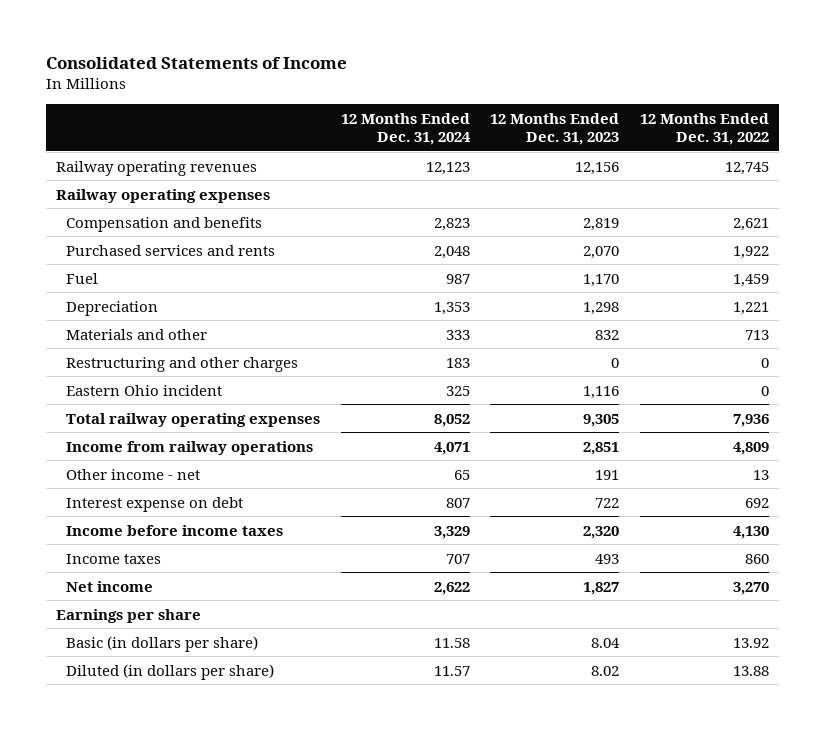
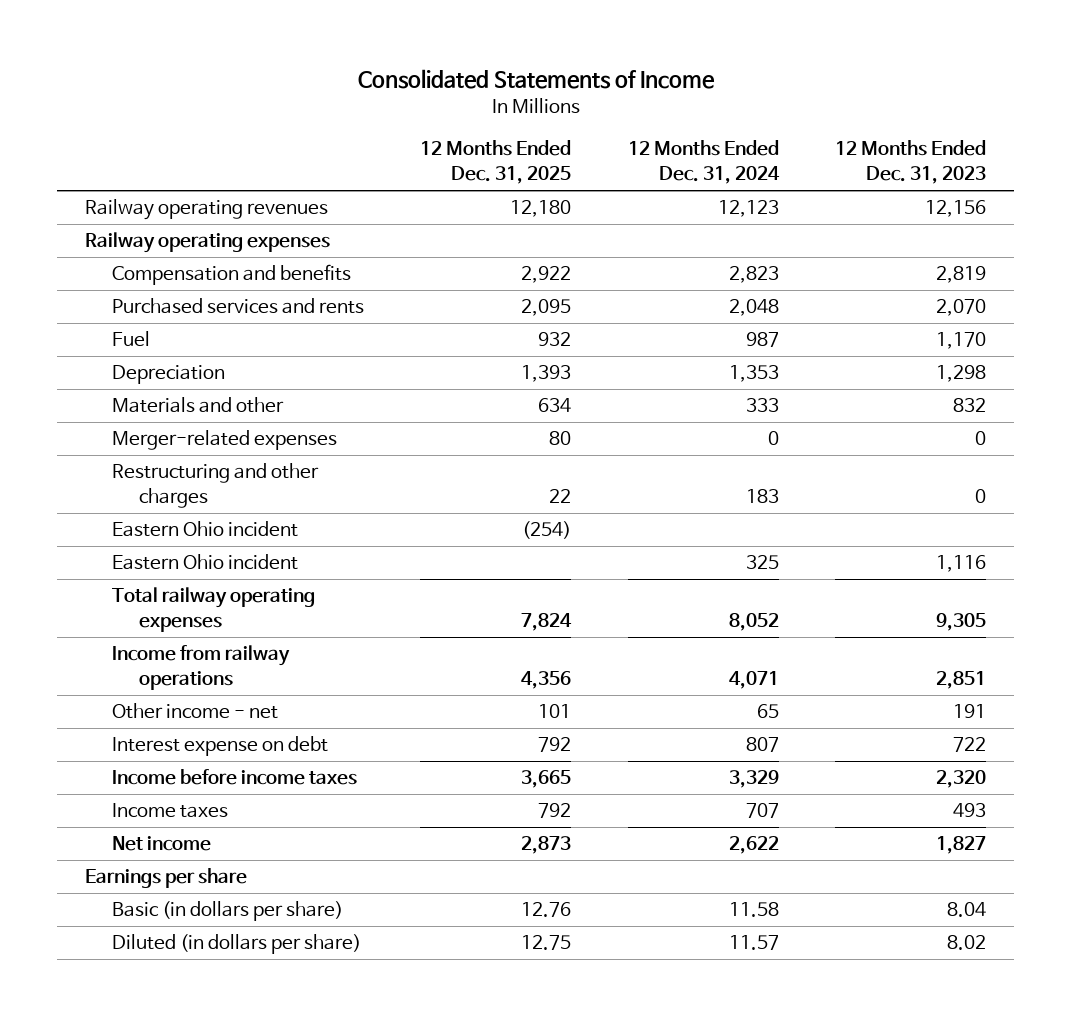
- | 12 Months Ended Dec. 31, 2024 | 12 Months Ended Dec. 31, 2023 | 12 Months Ended Dec. 31, 2022
+ | 12 Months Ended Dec. 31, 2025 | 12 Months Ended Dec. 31, 2024 | 12 Months Ended Dec. 31, 2023
+ Merger-related expenses | 80 | 0 | 0
+ Eastern Ohio incident | (254) | |

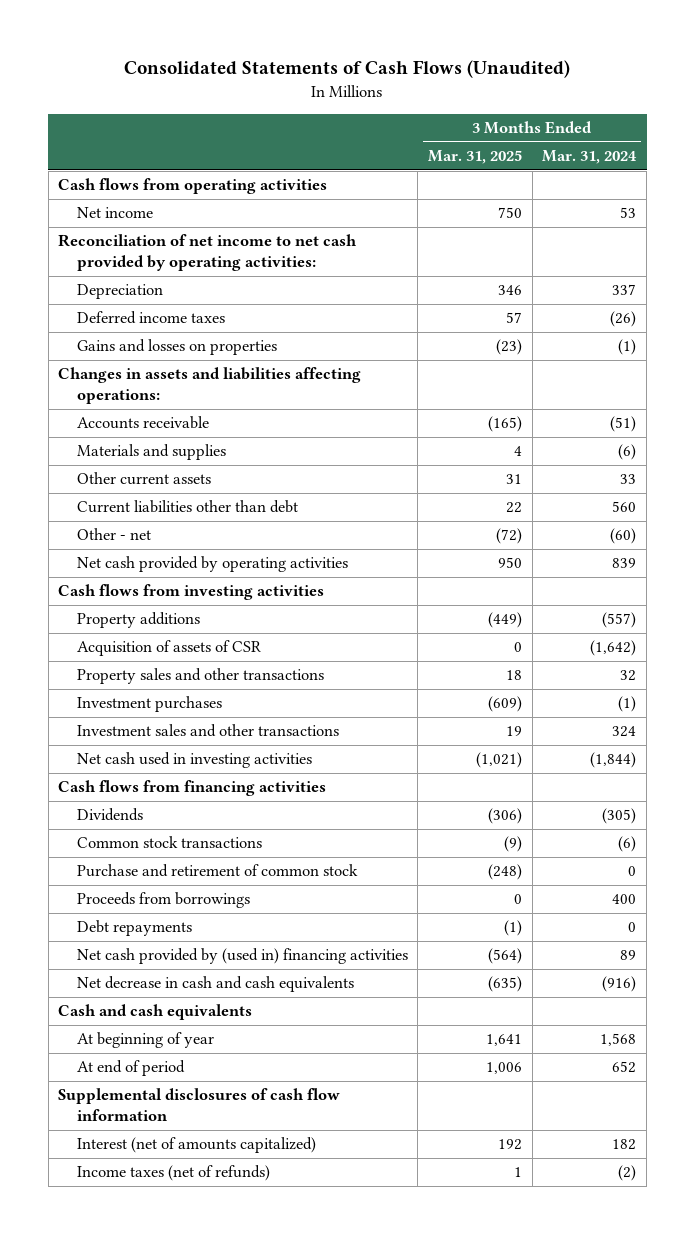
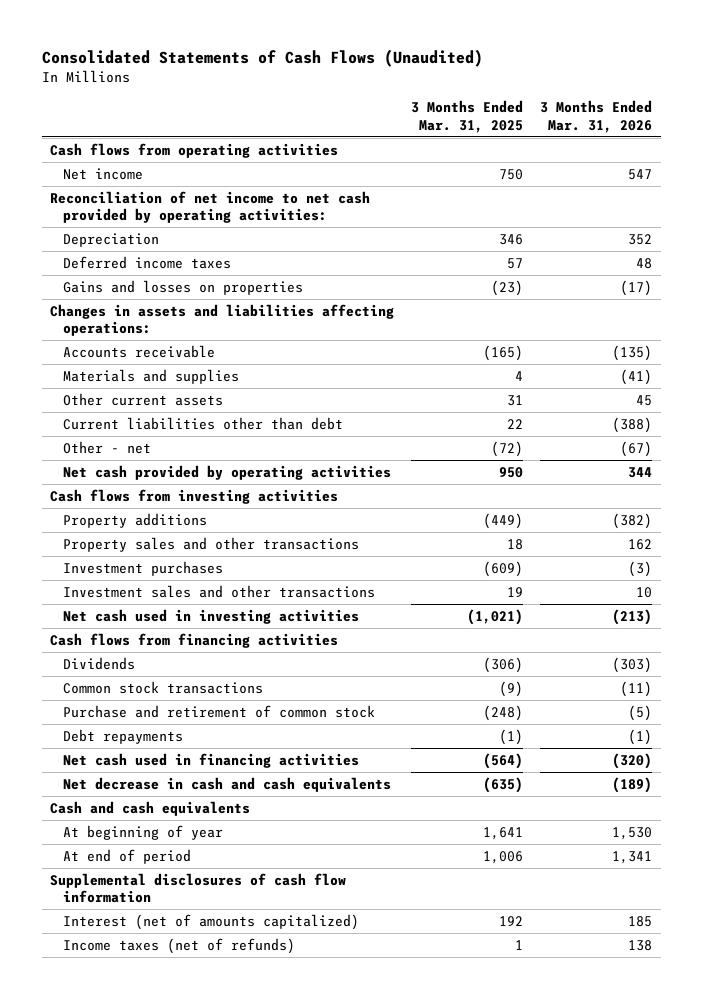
- | 3 Months Ended Mar. 31, 2025 | 3 Months Ended Mar. 31, 2024
+ | 3 Months Ended Mar. 31, 2025 | 3 Months Ended Mar. 31, 2026
- Acquisition of assets of CSR | 0 | (1,642)
- Proceeds from borrowings | 0 | 400
- Net cash provided by (used in) financing activities | (564) | 89
+ Net cash used in financing activities | (564) | (320)

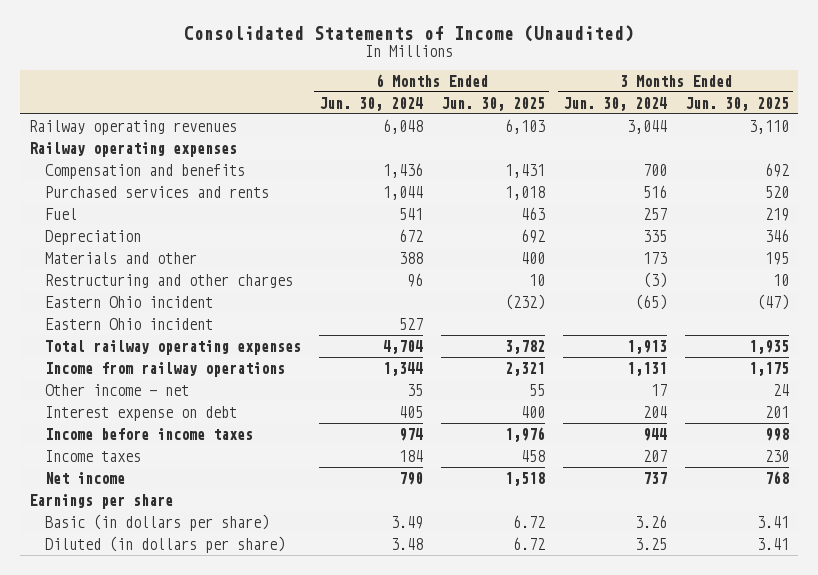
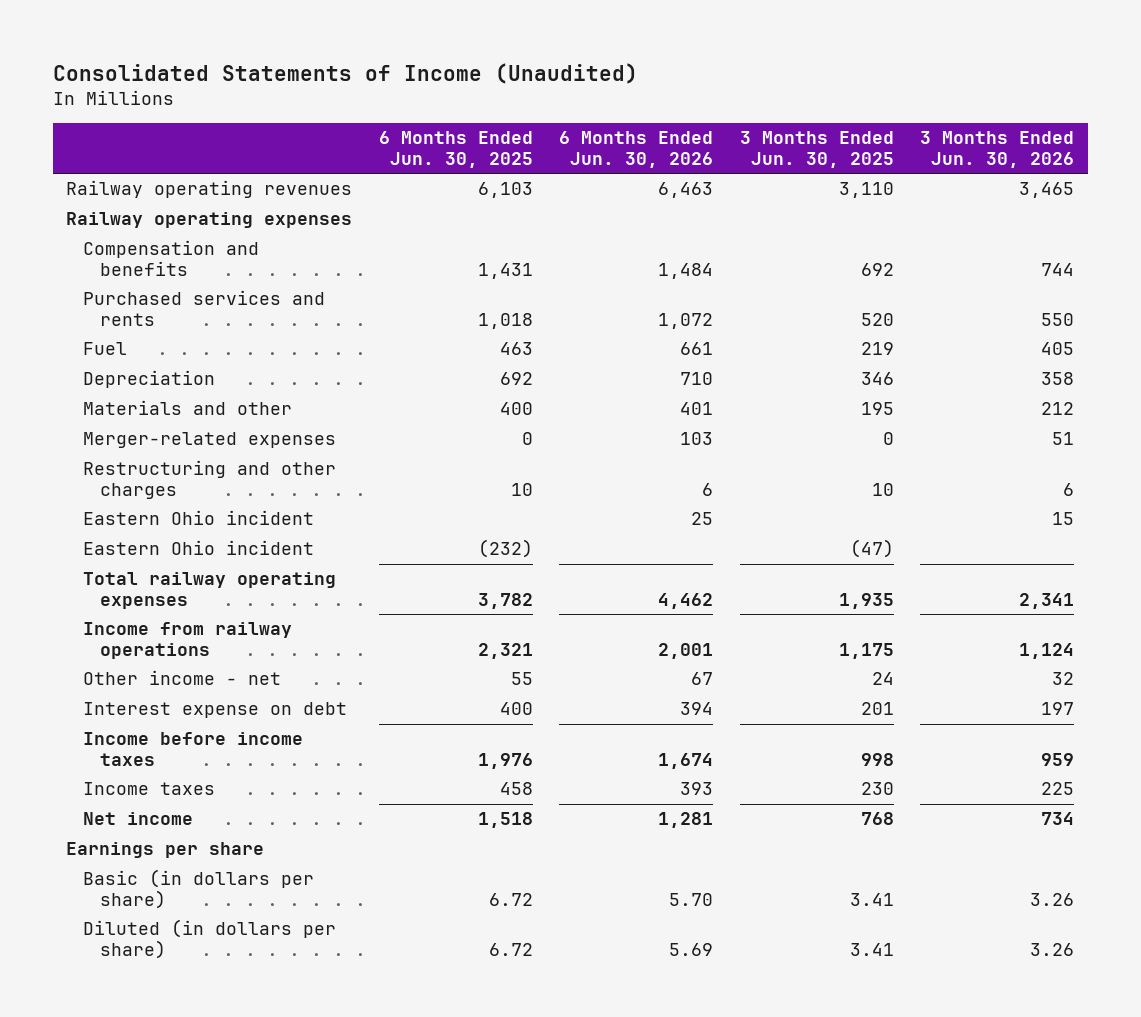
- | 6 Months Ended Jun. 30, 2024 | 6 Months Ended Jun. 30, 2025 | 3 Months Ended Jun. 30, 2024 | 3 Months Ended Jun. 30, 2025
+ | 6 Months Ended Jun. 30, 2025 | 6 Months Ended Jun. 30, 2026 | 3 Months Ended Jun. 30, 2025 | 3 Months Ended Jun. 30, 2026
+ Merger-related expenses | 0 | 103 | 0 | 51
moved down: Eastern Ohio incident | (232) | | (47) |

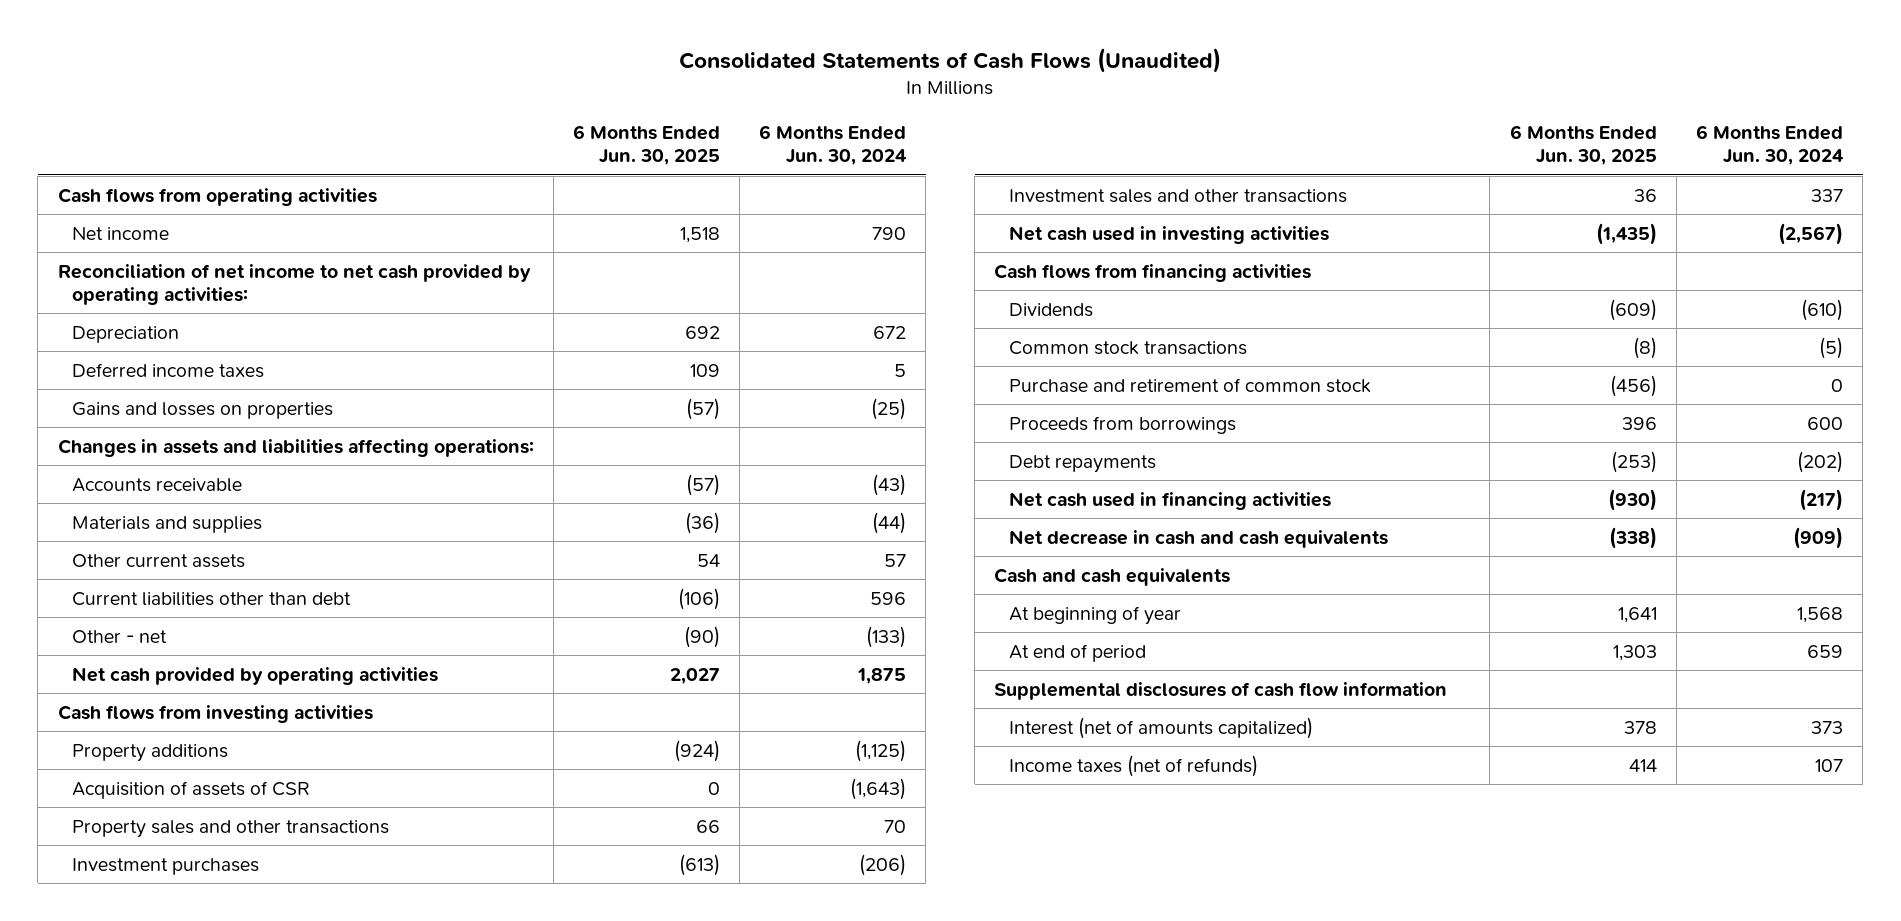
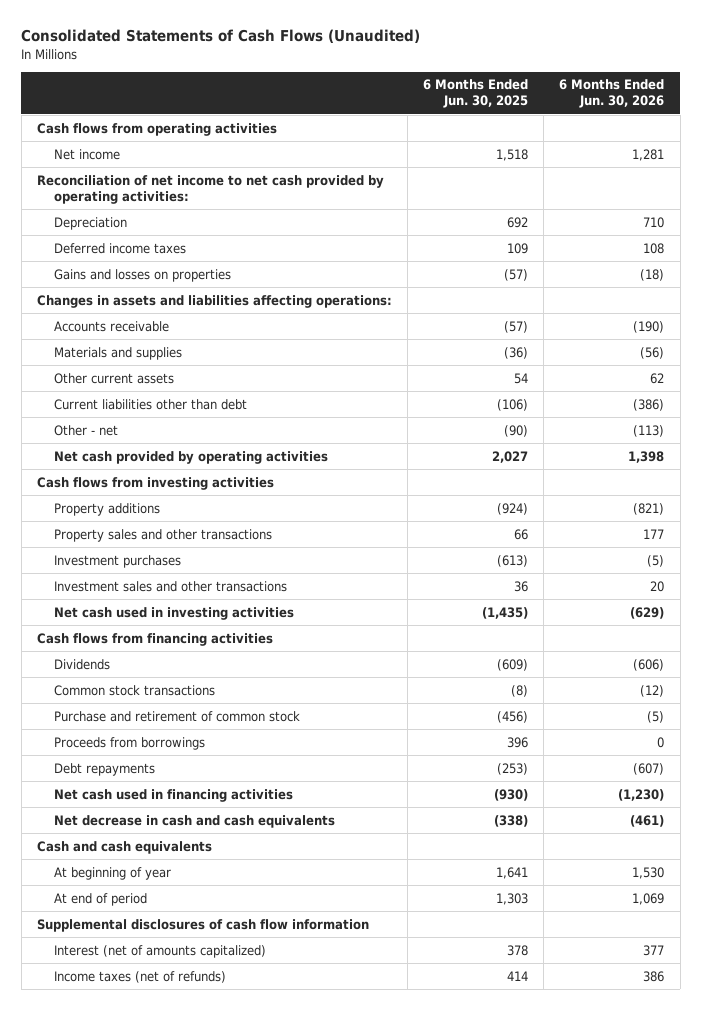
- | 6 Months Ended Jun. 30, 2025 | 6 Months Ended Jun. 30, 2024
+ | 6 Months Ended Jun. 30, 2025 | 6 Months Ended Jun. 30, 2026
- Acquisition of assets of CSR | 0 | (1,643)

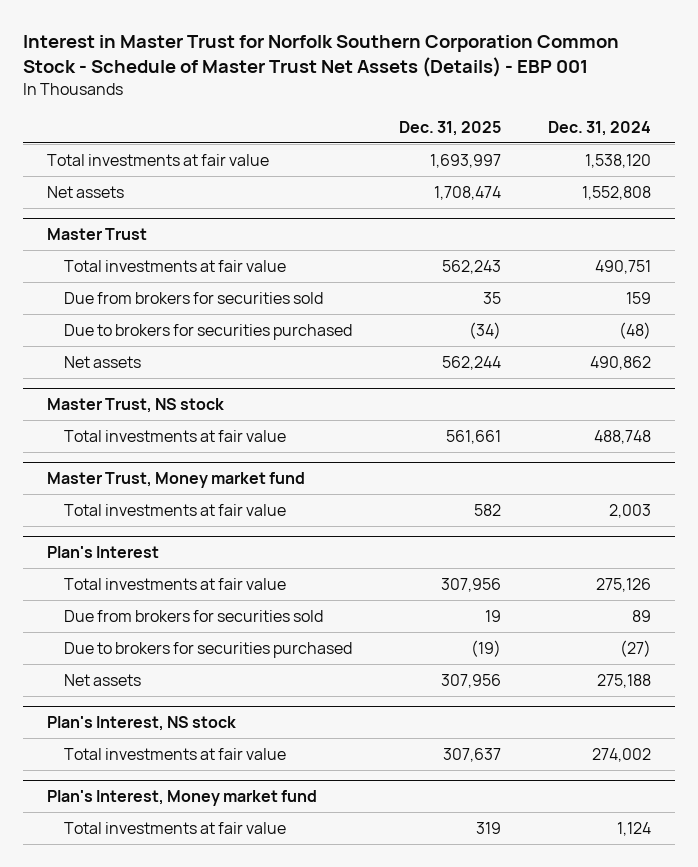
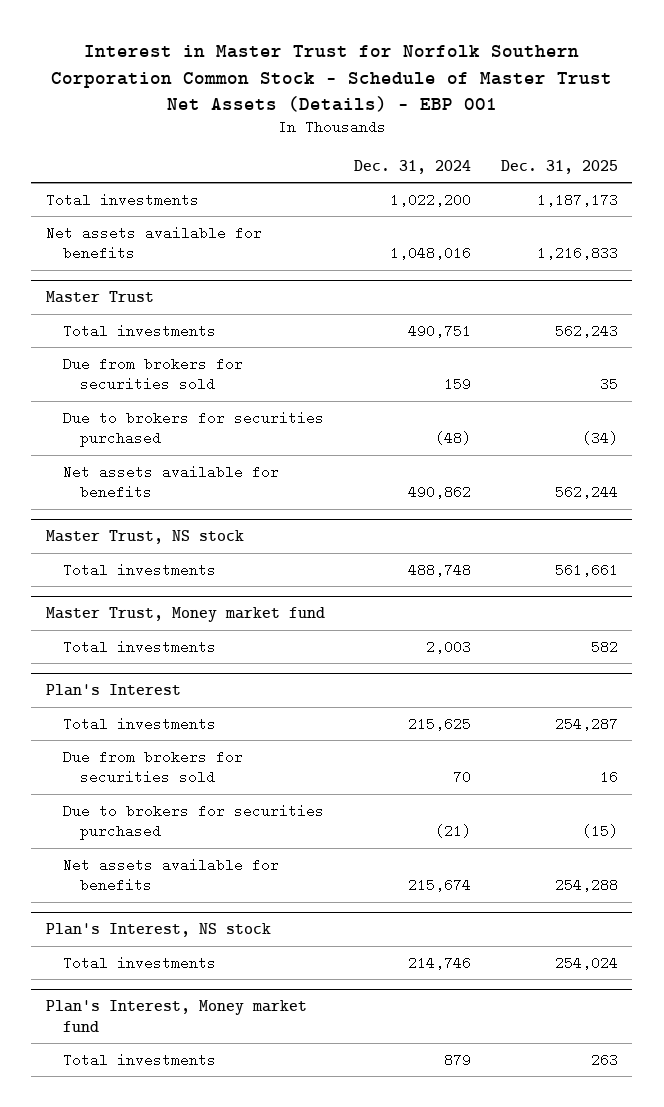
- | Dec. 31, 2025 | Dec. 31, 2024
+ | Dec. 31, 2024 | Dec. 31, 2025
- Total investments at fair value | 1,693,997 | 1,538,120
- Net assets | 1,708,474 | 1,552,808
+ Total investments | 1,022,200 | 1,187,173
+ Net assets available for benefits | 1,048,016 | 1,216,833
@ Master Trust
- Total investments at fair value | 562,243 | 490,751
+ Total investments | 490,751 | 562,243
- Net assets | 562,244 | 490,862
+ Net assets available for benefits | 490,862 | 562,244
@ Master Trust, NS stock
- Total investments at fair value | 561,661 | 488,748
+ Total investments | 488,748 | 561,661
@ Master Trust, Money market fund
- Total investments at fair value | 582 | 2,003
+ Total investments | 2,003 | 582
@ Plan's Interest
- Total investments at fair value | 307,956 | 275,126
- Due from brokers for securities sold | 19 | 89
- Due to brokers for securities purchased | (19) | (27)
- Net assets | 307,956 | 275,188
+ Total investments | 215,625 | 254,287
+ Due from brokers for securities sold | 70 | 16
+ Due to brokers for securities purchased | (21) | (15)
+ Net assets available for benefits | 215,674 | 254,288
@ Plan's Interest, NS stock
- Total investments at fair value | 307,637 | 274,002
+ Total investments | 214,746 | 254,024
@ Plan's Interest, Money market fund
- Total investments at fair value | 319 | 1,124
+ Total investments | 879 | 263

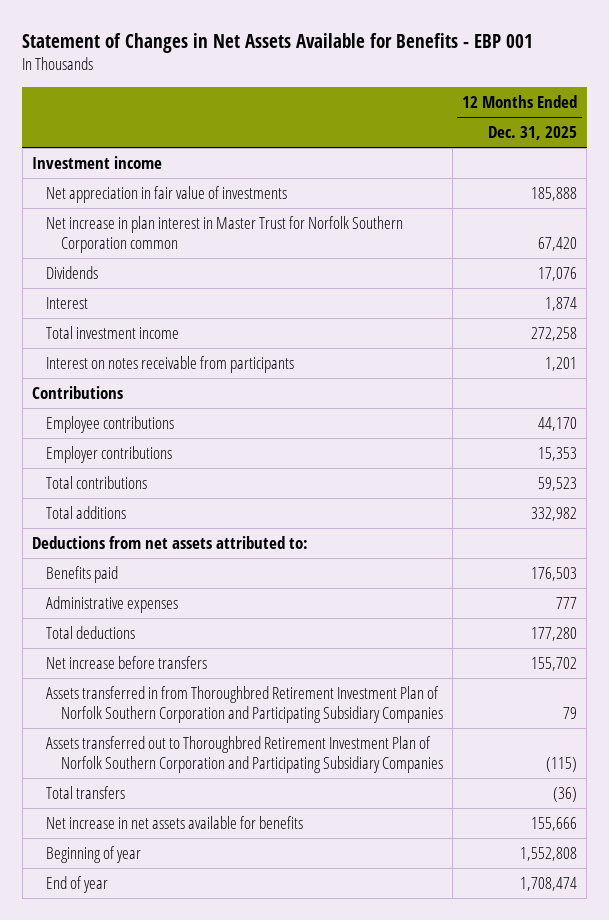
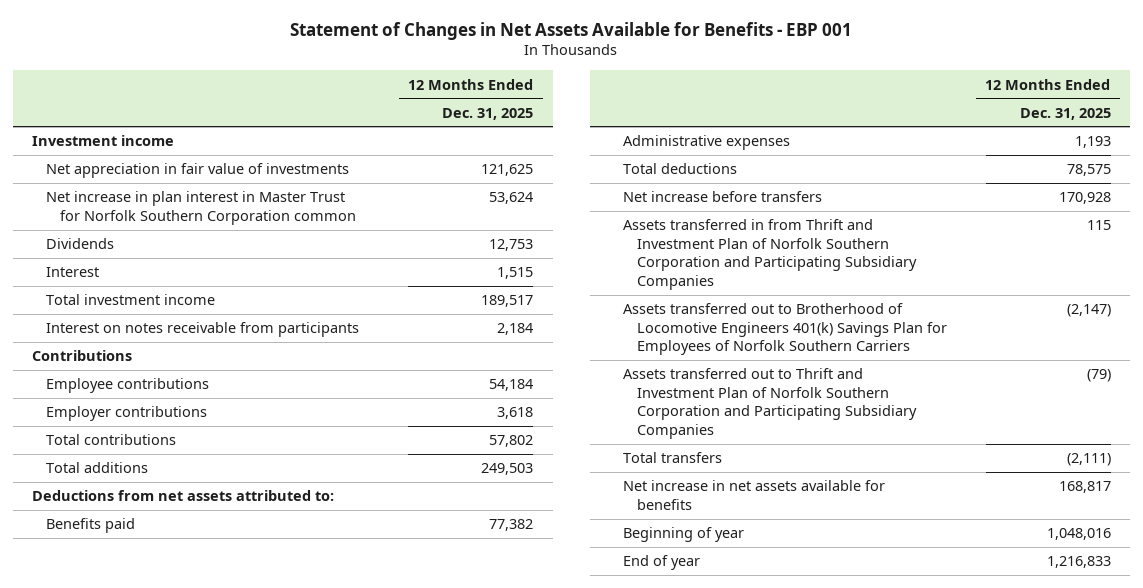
- Net appreciation in fair value of investments | 185,888
- Net increase in plan interest in Master Trust for Norfolk Southern Corporation common | 67,420
- Dividends | 17,076
- Interest | 1,874
- Total investment income | 272,258
- Interest on notes receivable from participants | 1,201
+ Net appreciation in fair value of investments | 121,625
+ Net increase in plan interest in Master Trust for Norfolk Southern Corporation common | 53,624
+ Dividends | 12,753
+ Interest | 1,515
+ Total investment income | 189,517
+ Interest on notes receivable from participants | 2,184
- Employee contributions | 44,170
- Employer contributions | 15,353
- Total contributions | 59,523
- Total additions | 332,982
+ Employee contributions | 54,184
+ Employer contributions | 3,618
+ Total contributions | 57,802
+ Total additions | 249,503
- Benefits paid | 176,503
- Administrative expenses | 777
- Total deductions | 177,280
- Net increase before transfers | 155,702
- Assets transferred in from Thoroughbred Retirement Investment Plan of Norfolk Southern Corporation and Participating Subsidiary Companies | 79
- Assets transferred out to Thoroughbred Retirement Investment Plan of Norfolk Southern Corporation and Participating Subsidiary Companies | (115)
- Total transfers | (36)
- Net increase in net assets available for benefits | 155,666
- Beginning of year | 1,552,808
- End of year | 1,708,474
+ Benefits paid | 77,382
+ Administrative expenses | 1,193
+ Total deductions | 78,575
+ Net increase before transfers | 170,928
+ Assets transferred in from Thrift and Investment Plan of Norfolk Southern Corporation and Participating Subsidiary Companies | 115
+ Assets transferred out to Brotherhood of Locomotive Engineers 401(k) Savings Plan for Employees of Norfolk Southern Carriers | (2,147)
+ Assets transferred out to Thrift and Investment Plan of Norfolk Southern Corporation and Participating Subsidiary Companies | (79)
+ Total transfers | (2,111)
+ Net increase in net assets available for benefits | 168,817
+ Beginning of year | 1,048,016
+ End of year | 1,216,833

